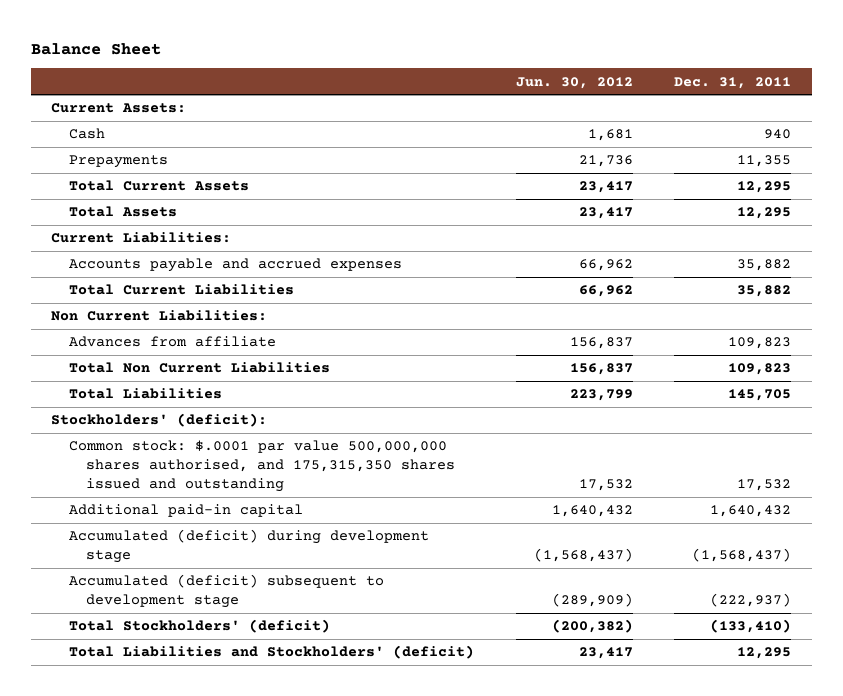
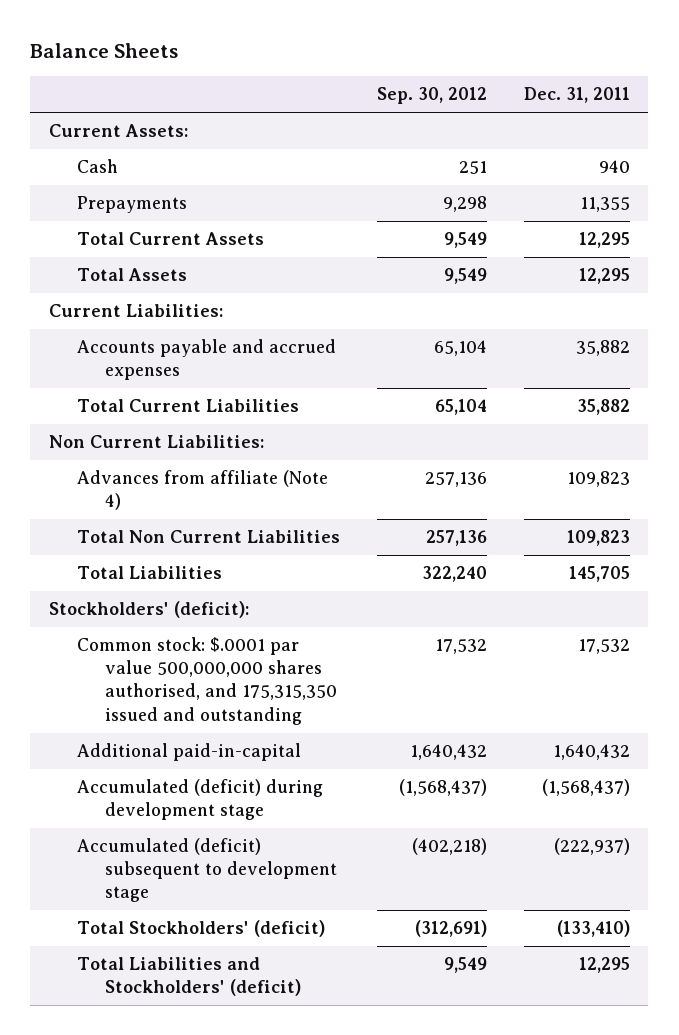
- Balance Sheet
+ Balance Sheets
- | Jun. 30, 2012 | Dec. 31, 2011
+ | Sep. 30, 2012 | Dec. 31, 2011
- Advances from affiliate | 156,837 | 109,823
+ Advances from affiliate (Note 4) | 257,136 | 109,823
- Common stock: $.0001 par value 500,000,000 shares authorised, and 175,315,350 shares issued and outstanding | 17,532 | 17,532
- Additional paid-in capital | 1,640,432 | 1,640,432
+ Common stock: $.0001 par value 500,000,000 shares authorised, and 175,315,350 issued and outstanding | 17,532 | 17,532
+ Additional paid-in-capital | 1,640,432 | 1,640,432

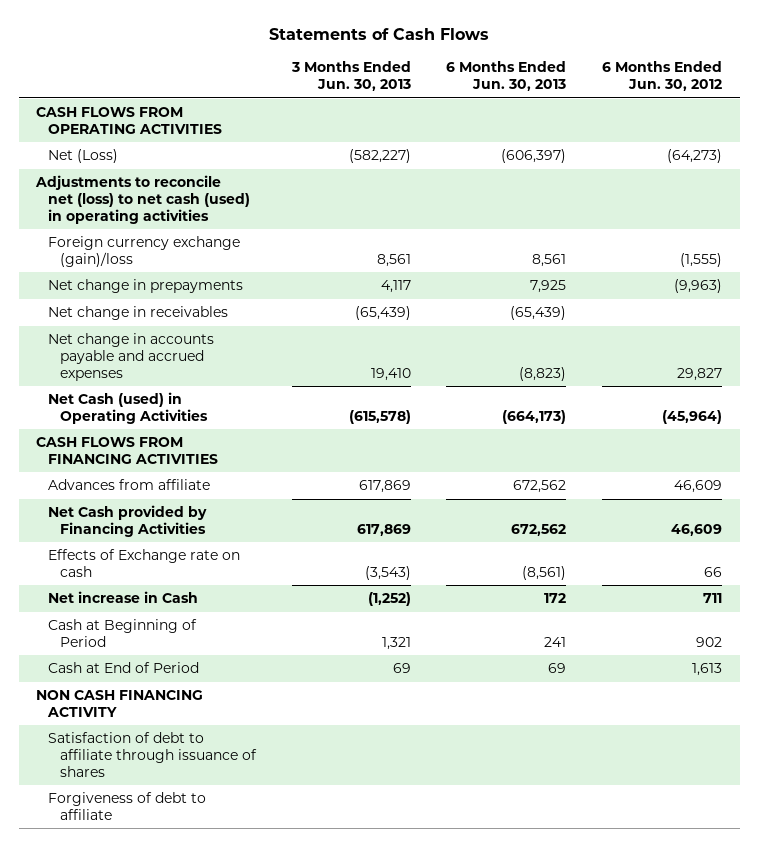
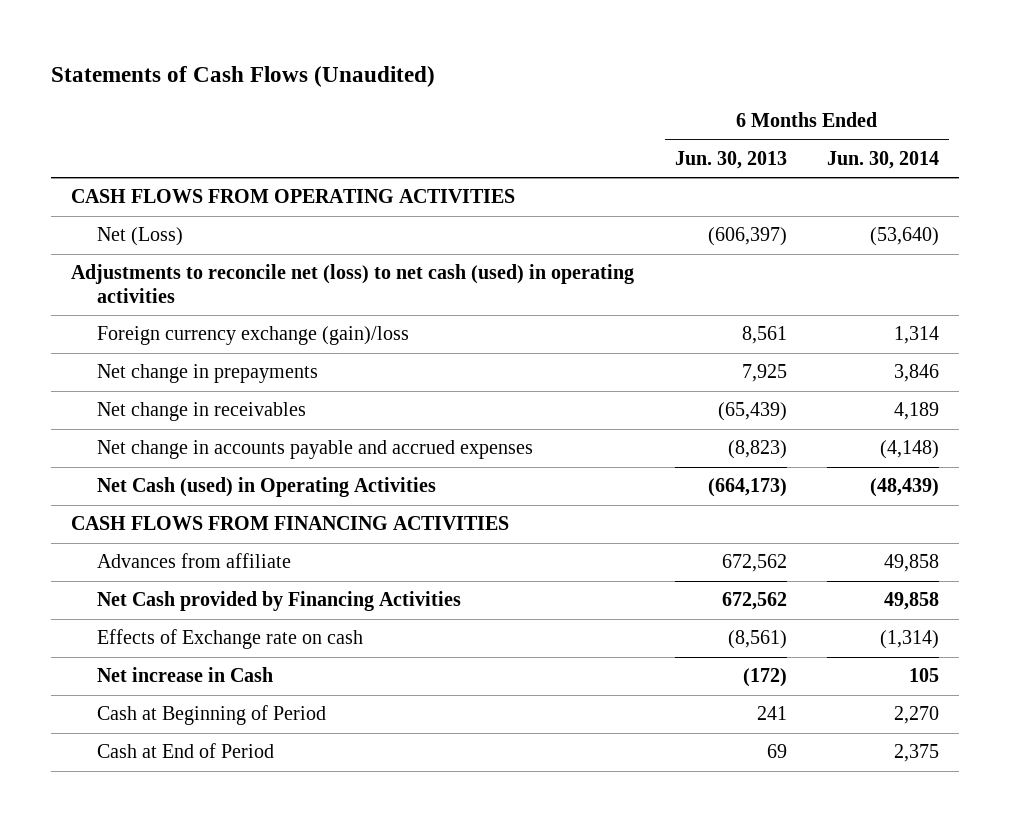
- Statements of Cash Flows
+ Statements of Cash Flows (Unaudited)
- | 3 Months Ended Jun. 30, 2013 | 6 Months Ended Jun. 30, 2013 | 6 Months Ended Jun. 30, 2012
+ | 6 Months Ended Jun. 30, 2013 | 6 Months Ended Jun. 30, 2014
- Net increase in Cash | (1,252) | 172 | 711
+ Net increase in Cash | (172) | 105
- NON CASH FINANCING ACTIVITY
- Satisfaction of debt to affiliate through issuance of shares
- Forgiveness of debt to affiliate

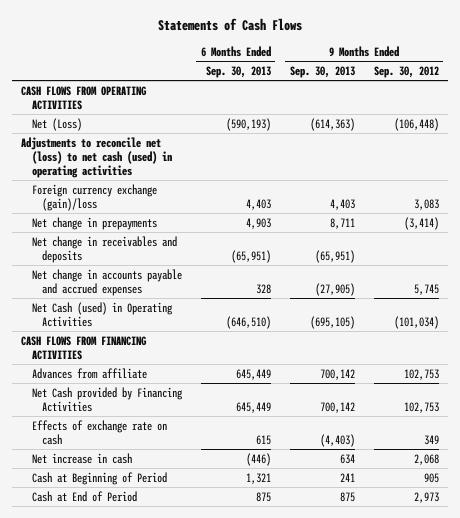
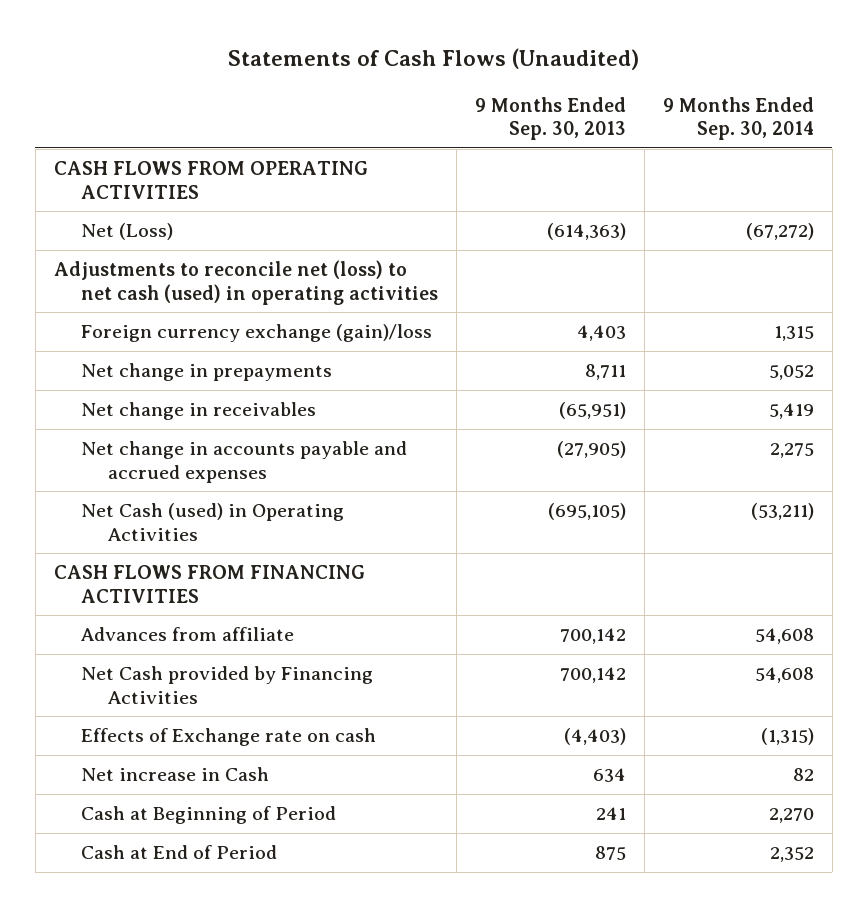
- Statements of Cash Flows
+ Statements of Cash Flows (Unaudited)
- | 6 Months Ended Sep. 30, 2013 | 9 Months Ended Sep. 30, 2013 | 9 Months Ended Sep. 30, 2012
+ | 9 Months Ended Sep. 30, 2013 | 9 Months Ended Sep. 30, 2014
- Net change in receivables and deposits | (65,951) | (65,951) |
+ Net change in receivables | (65,951) | 5,419
- Effects of exchange rate on cash | 615 | (4,403) | 349
- Net increase in cash | (446) | 634 | 2,068
+ Effects of Exchange rate on cash | (4,403) | (1,315)
+ Net increase in Cash | 634 | 82

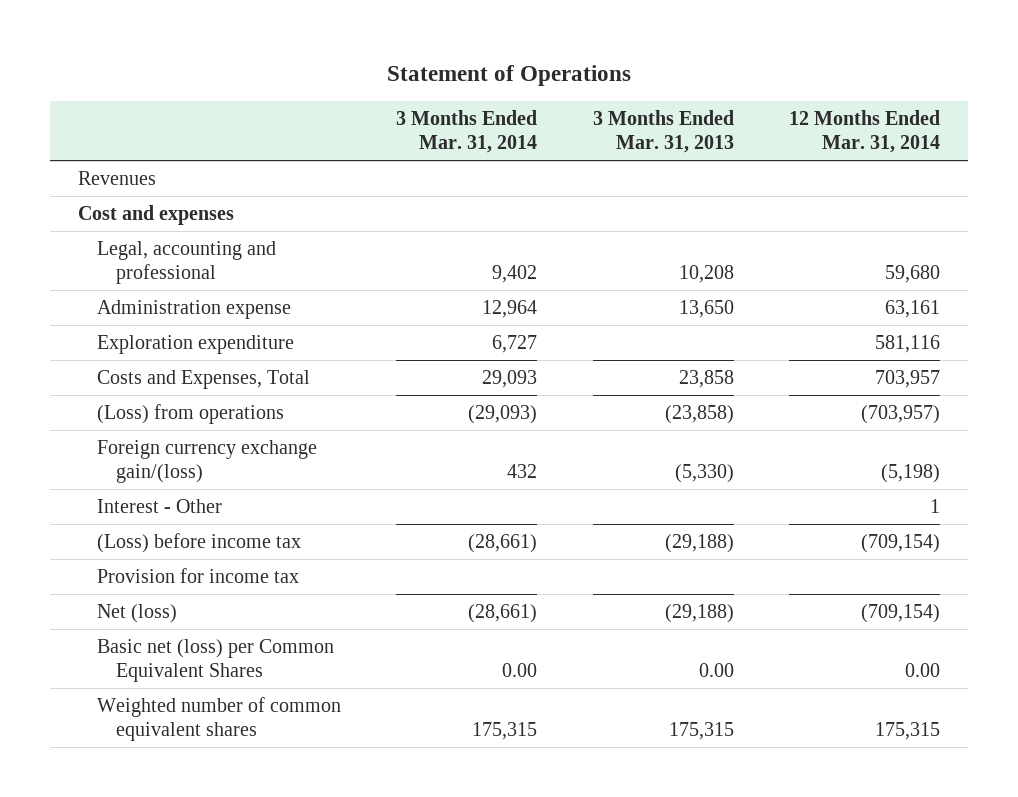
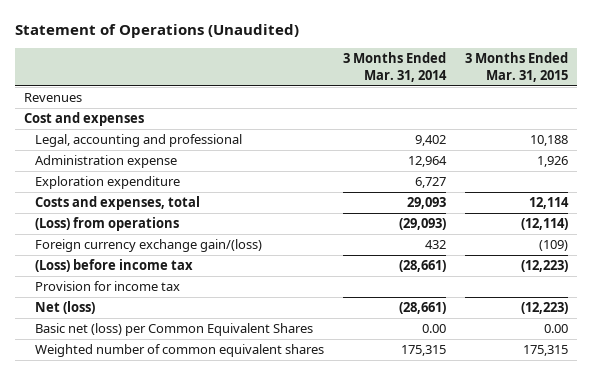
- Statement of Operations
+ Statement of Operations (Unaudited)
- | 3 Months Ended Mar. 31, 2014 | 3 Months Ended Mar. 31, 2013 | 12 Months Ended Mar. 31, 2014
+ | 3 Months Ended Mar. 31, 2014 | 3 Months Ended Mar. 31, 2015
- Costs and Expenses, Total | 29,093 | 23,858 | 703,957
+ Costs and expenses, total | 29,093 | 12,114
- Interest - Other | | | 1

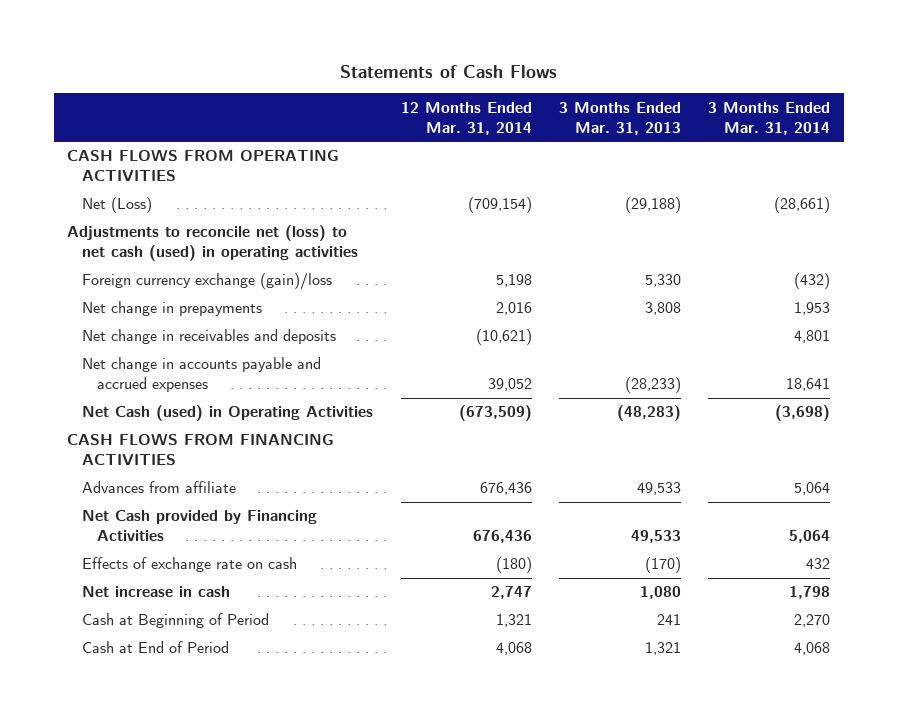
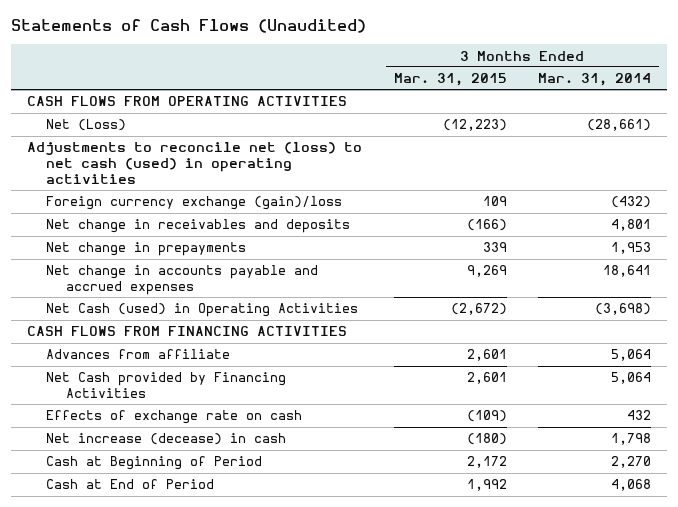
- Statements of Cash Flows
+ Statements of Cash Flows (Unaudited)
- | 12 Months Ended Mar. 31, 2014 | 3 Months Ended Mar. 31, 2013 | 3 Months Ended Mar. 31, 2014
+ | 3 Months Ended Mar. 31, 2015 | 3 Months Ended Mar. 31, 2014
moved down: Net change in prepayments | 339 | 1,953
- Net increase in cash | 2,747 | 1,080 | 1,798
+ Net increase (decease) in cash | (180) | 1,798

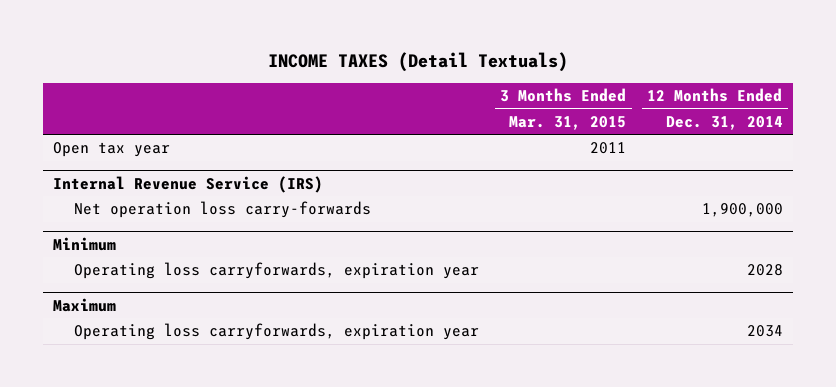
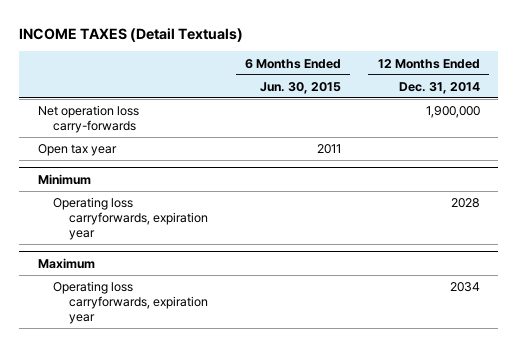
- | 3 Months Ended Mar. 31, 2015 | 12 Months Ended Dec. 31, 2014
+ | 6 Months Ended Jun. 30, 2015 | 12 Months Ended Dec. 31, 2014
- Internal Revenue Service (IRS)
moved down: Open tax year | 2011 |

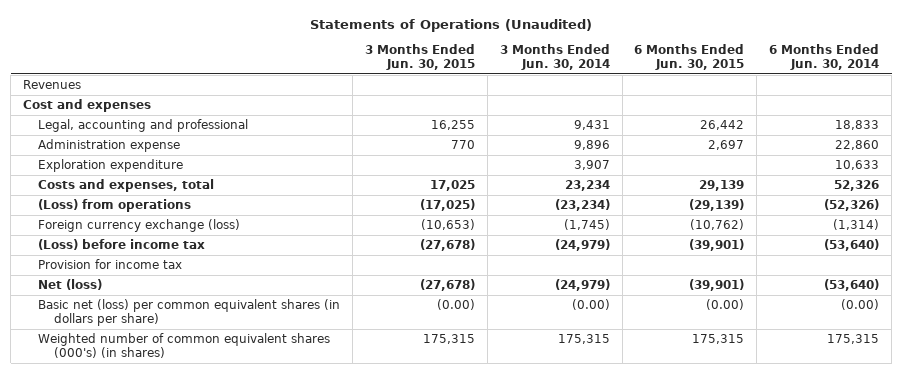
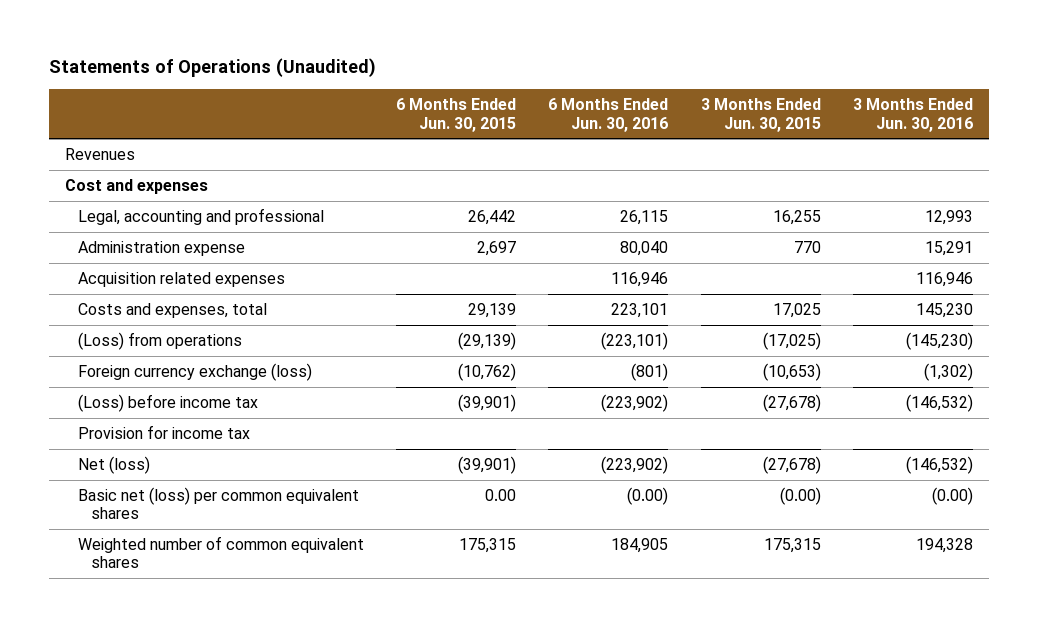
- | 3 Months Ended Jun. 30, 2015 | 3 Months Ended Jun. 30, 2014 | 6 Months Ended Jun. 30, 2015 | 6 Months Ended Jun. 30, 2014
+ | 6 Months Ended Jun. 30, 2015 | 6 Months Ended Jun. 30, 2016 | 3 Months Ended Jun. 30, 2015 | 3 Months Ended Jun. 30, 2016
- Exploration expenditure | | 3,907 | | 10,633
+ Acquisition related expenses | | 116,946 | | 116,946
- Basic net (loss) per common equivalent shares (in dollars per share) | (0.00) | (0.00) | (0.00) | (0.00)
- Weighted number of common equivalent shares (000's) (in shares) | 175,315 | 175,315 | 175,315 | 175,315
+ Basic net (loss) per common equivalent shares | 0.00 | (0.00) | (0.00) | (0.00)
+ Weighted number of common equivalent shares | 175,315 | 184,905 | 175,315 | 194,328

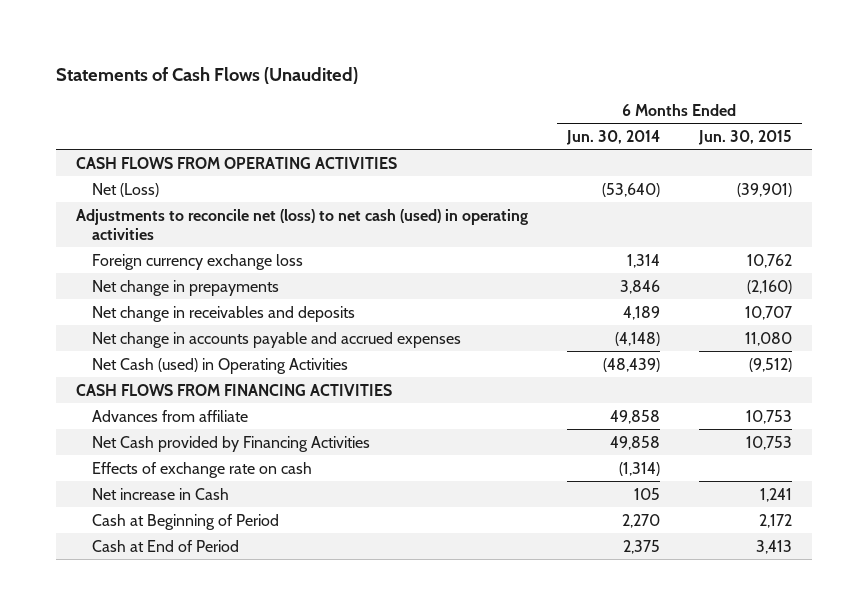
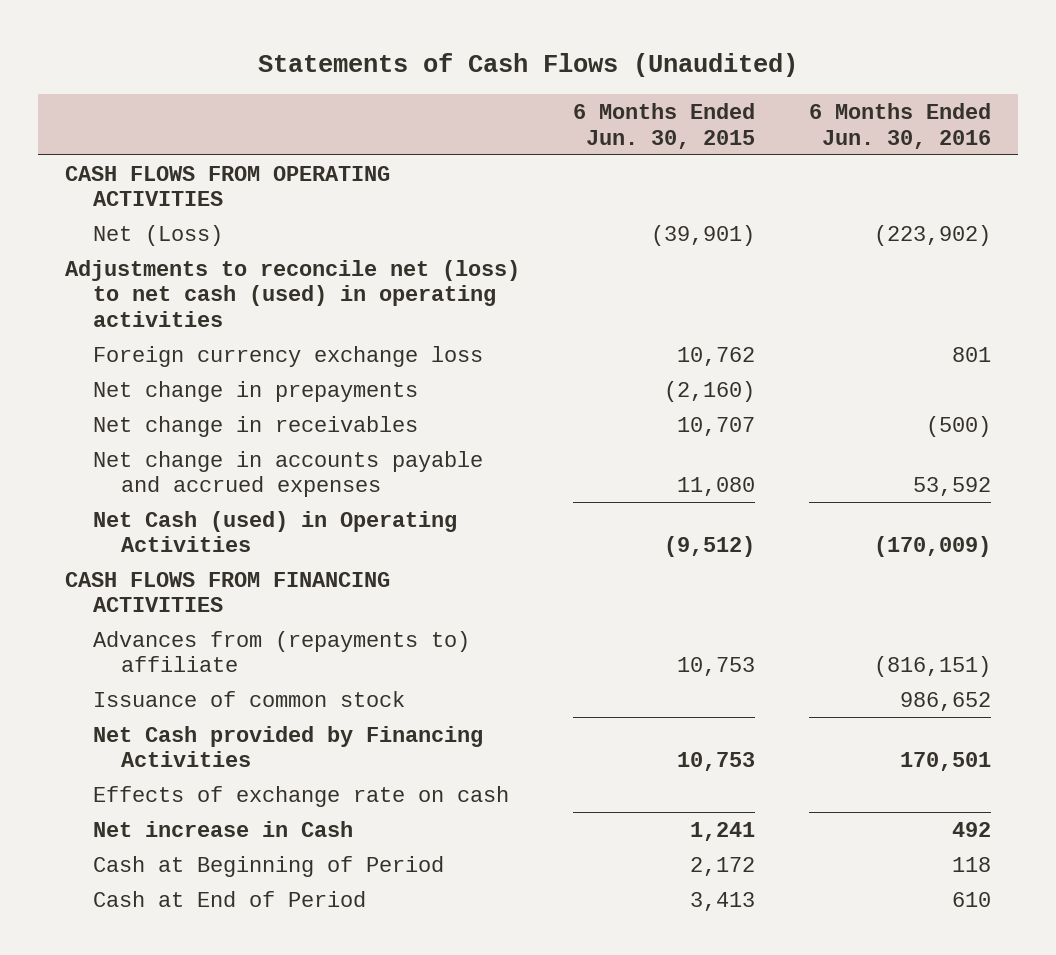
- | 6 Months Ended Jun. 30, 2014 | 6 Months Ended Jun. 30, 2015
+ | 6 Months Ended Jun. 30, 2015 | 6 Months Ended Jun. 30, 2016
- Net change in receivables and deposits | 4,189 | 10,707
+ Net change in receivables | 10,707 | (500)
- Advances from affiliate | 49,858 | 10,753
+ Advances from (repayments to) affiliate | 10,753 | (816,151)
+ Issuance of common stock | | 986,652

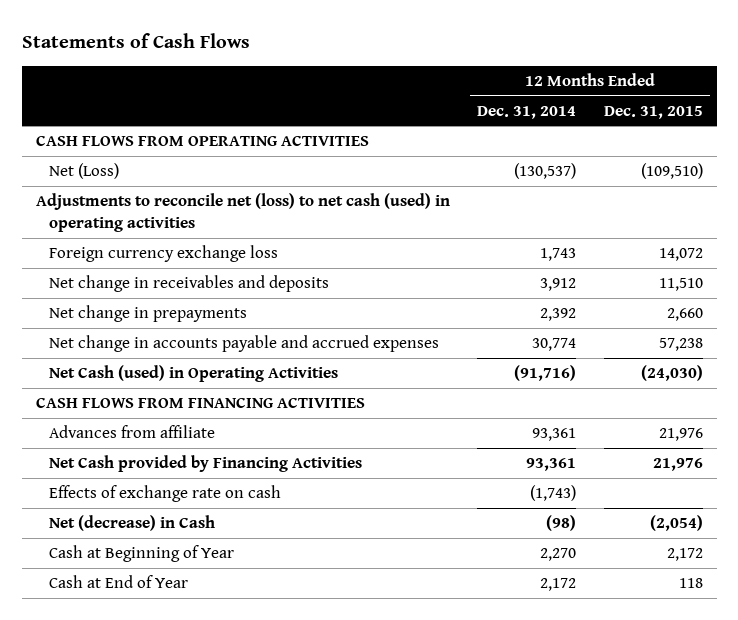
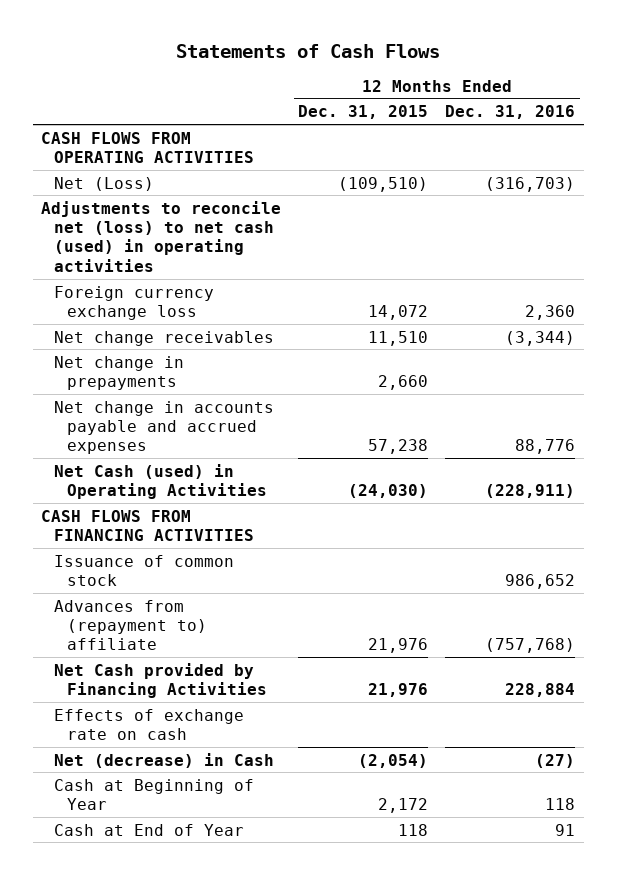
- | 12 Months Ended Dec. 31, 2014 | 12 Months Ended Dec. 31, 2015
+ | 12 Months Ended Dec. 31, 2015 | 12 Months Ended Dec. 31, 2016
- Net change in receivables and deposits | 3,912 | 11,510
+ Net change receivables | 11,510 | (3,344)
- Advances from affiliate | 93,361 | 21,976
+ Issuance of common stock | | 986,652
+ Advances from (repayment to) affiliate | 21,976 | (757,768)

